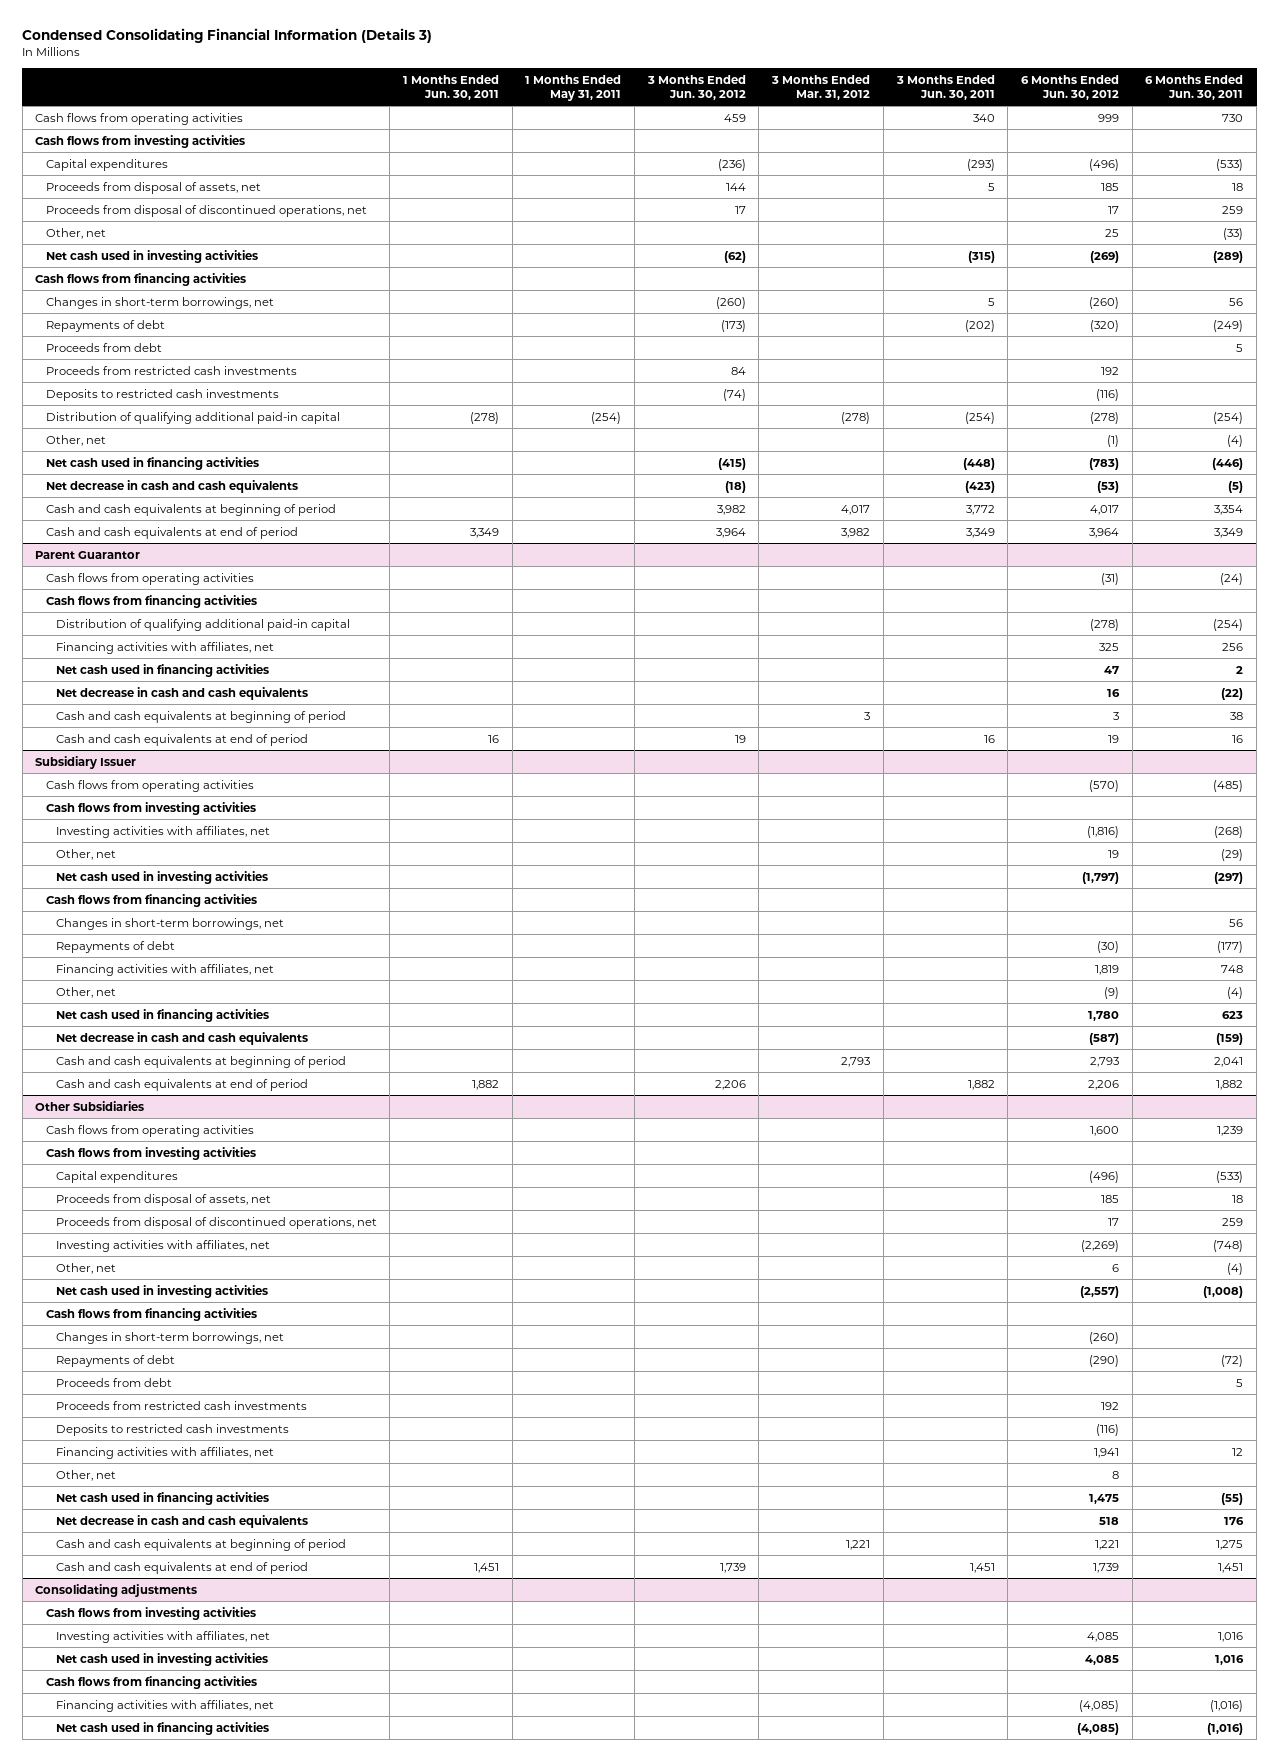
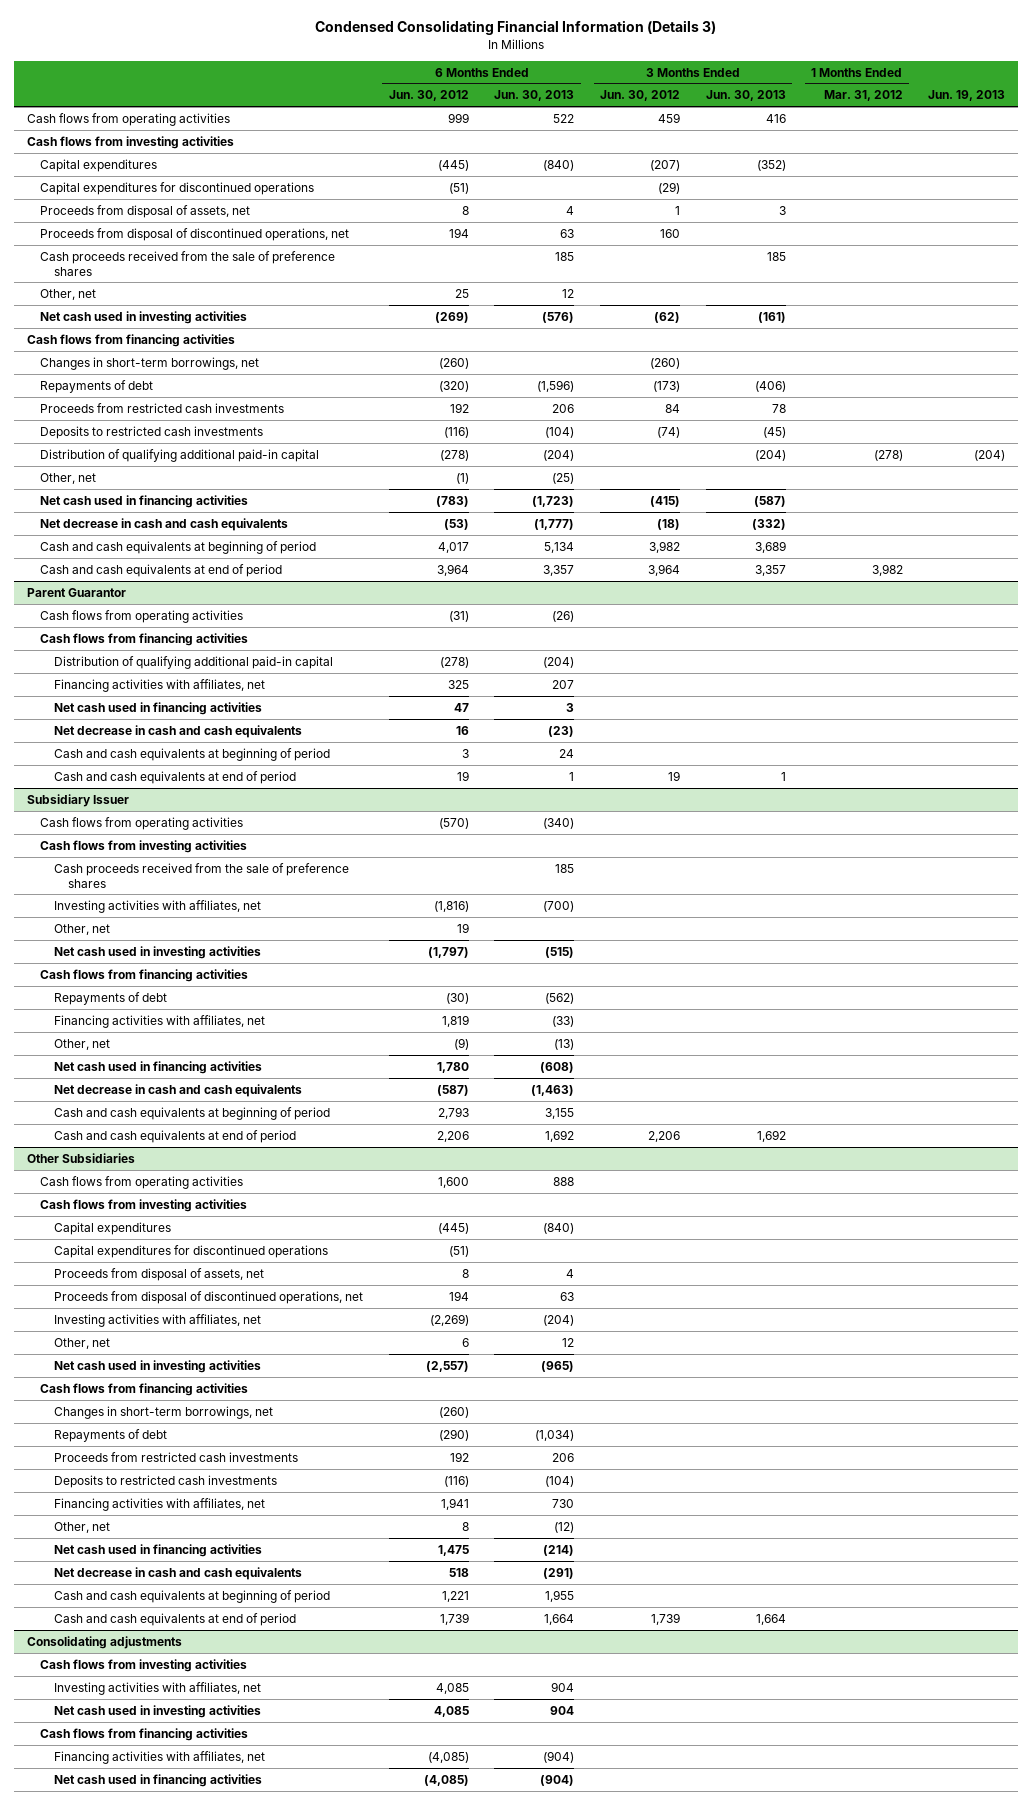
- | 1 Months Ended Jun. 30, 2011 | 1 Months Ended May 31, 2011 | 3 Months Ended Jun. 30, 2012 | 3 Months Ended Mar. 31, 2012 | 3 Months Ended Jun. 30, 2011 | 6 Months Ended Jun. 30, 2012 | 6 Months Ended Jun. 30, 2011
+ | 6 Months Ended Jun. 30, 2012 | 6 Months Ended Jun. 30, 2013 | 3 Months Ended Jun. 30, 2012 | 3 Months Ended Jun. 30, 2013 | 1 Months Ended Mar. 31, 2012 | Jun. 19, 2013
- Capital expenditures | | | (236) | | (293) | (496) | (533)
- Proceeds from disposal of assets, net | | | 144 | | 5 | 185 | 18
- Proceeds from disposal of discontinued operations, net | | | 17 | | | 17 | 259
+ Capital expenditures | (445) | (840) | (207) | (352) | |
+ Capital expenditures for discontinued operations | (51) | | (29) | | |
+ Proceeds from disposal of assets, net | 8 | 4 | 1 | 3 | |
+ Proceeds from disposal of discontinued operations, net | 194 | 63 | 160 | | |
+ Cash proceeds received from the sale of preference shares | | 185 | | 185 | |
- Proceeds from debt | | | | | | | 5
@ Subsidiary Issuer
+ Cash proceeds received from the sale of preference shares | | 185 | | | |
- Changes in short-term borrowings, net | | | | | | | 56
@ Other Subsidiaries
- Capital expenditures | | | | | | (496) | (533)
- Proceeds from disposal of assets, net | | | | | | 185 | 18
- Proceeds from disposal of discontinued operations, net | | | | | | 17 | 259
+ Capital expenditures | (445) | (840) | | | |
+ Capital expenditures for discontinued operations | (51) | | | | |
+ Proceeds from disposal of assets, net | 8 | 4 | | | |
+ Proceeds from disposal of discontinued operations, net | 194 | 63 | | | |
- Proceeds from debt | | | | | | | 5

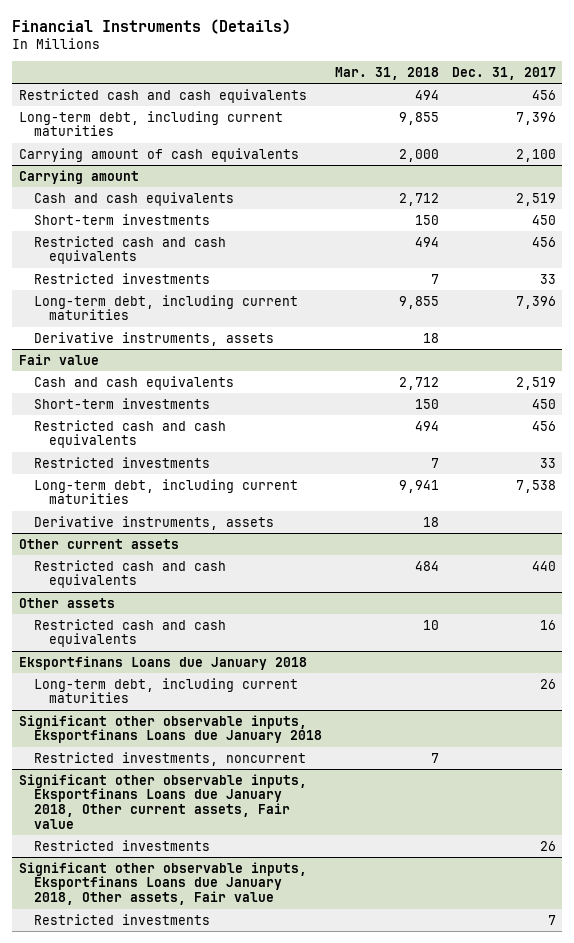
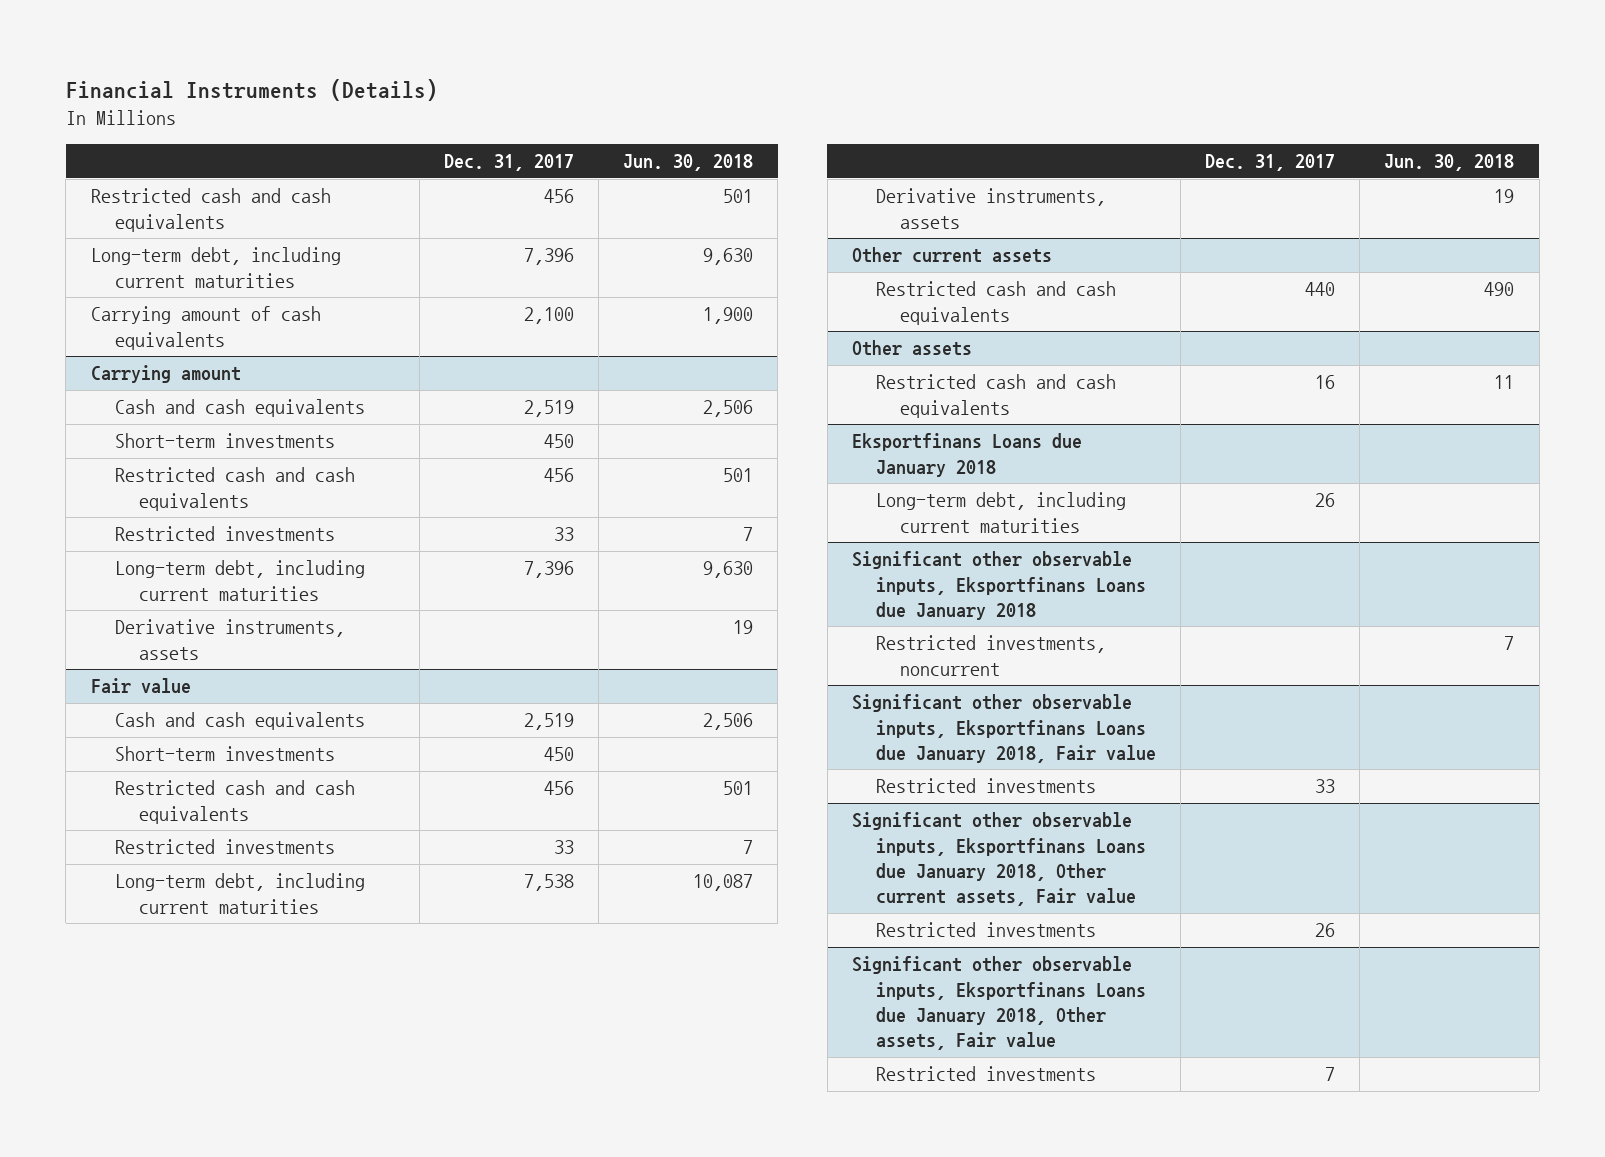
- | Mar. 31, 2018 | Dec. 31, 2017
+ | Dec. 31, 2017 | Jun. 30, 2018
+ Significant other observable inputs, Eksportfinans Loans due January 2018, Fair value
+ Restricted investments | 33 |

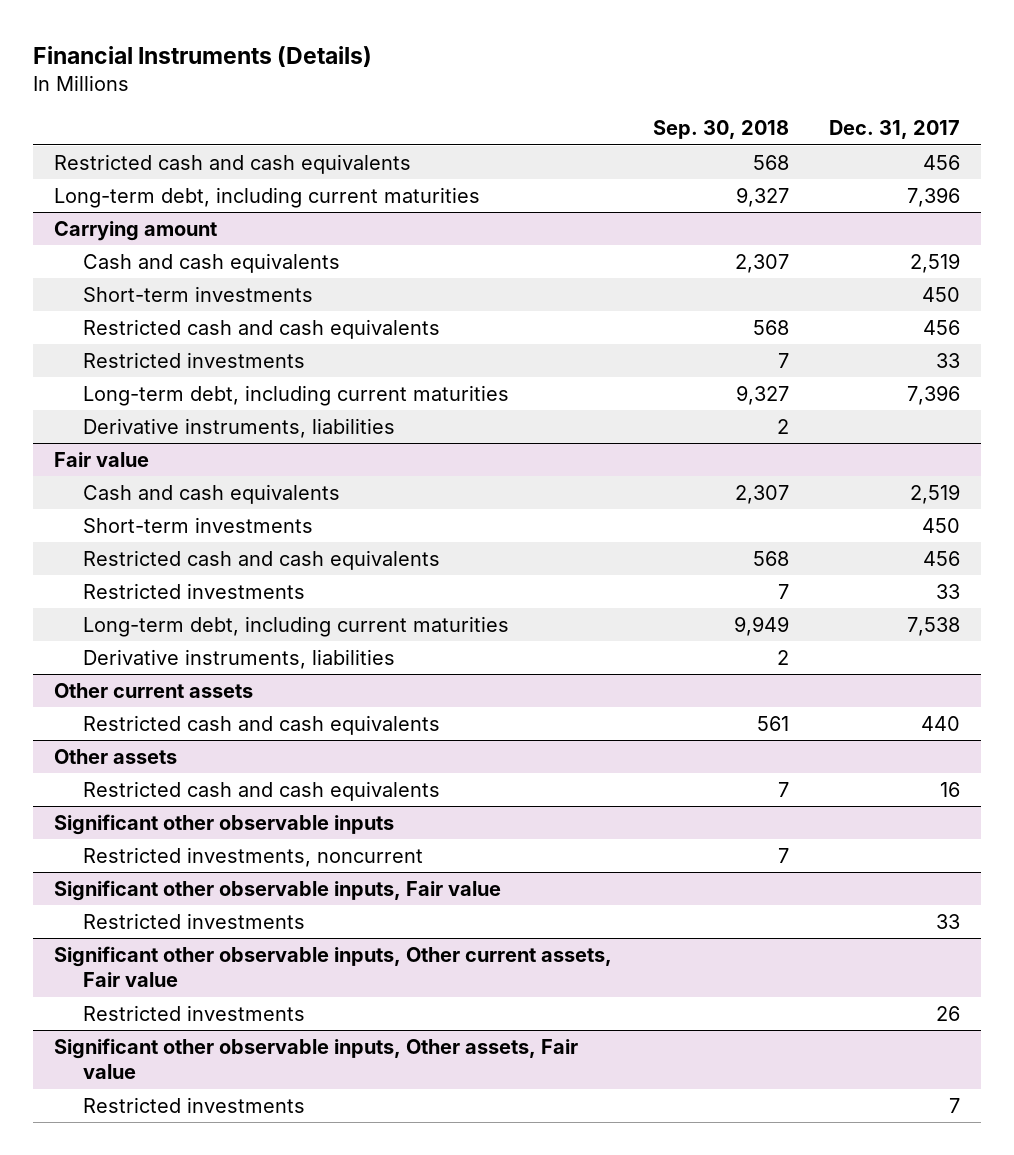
- | Dec. 31, 2017 | Jun. 30, 2018
+ | Sep. 30, 2018 | Dec. 31, 2017
- Carrying amount of cash equivalents | 2,100 | 1,900
@ Carrying amount
- Derivative instruments, assets | | 19
+ Derivative instruments, liabilities | 2 |
@ Fair value
- Derivative instruments, assets | | 19
+ Derivative instruments, liabilities | 2 |
- Eksportfinans Loans due January 2018
- Long-term debt, including current maturities | 26 |
- Significant other observable inputs, Eksportfinans Loans due January 2018
+ Significant other observable inputs
- Significant other observable inputs, Eksportfinans Loans due January 2018, Fair value
+ Significant other observable inputs, Fair value
- Significant other observable inputs, Eksportfinans Loans due January 2018, Other current assets, Fair value
+ Significant other observable inputs, Other current assets, Fair value
- Significant other observable inputs, Eksportfinans Loans due January 2018, Other assets, Fair value
+ Significant other observable inputs, Other assets, Fair value

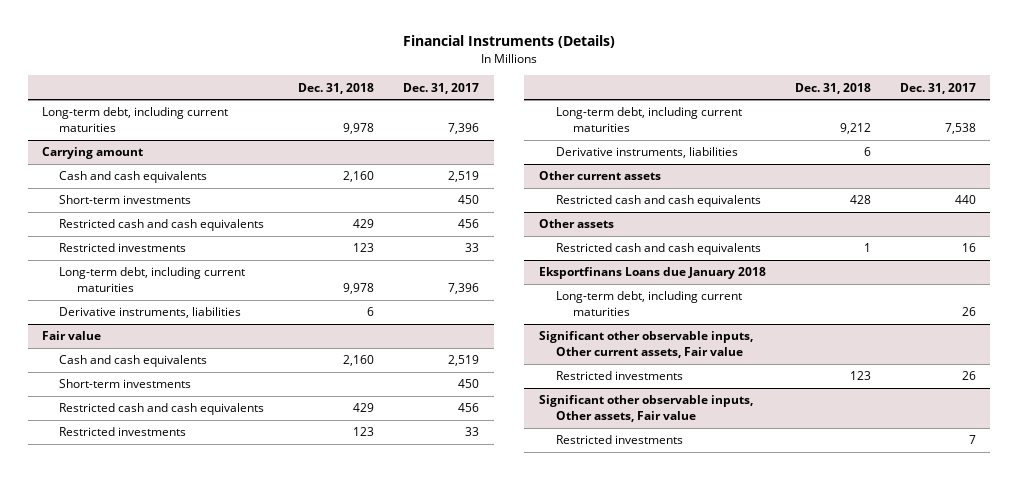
- | Sep. 30, 2018 | Dec. 31, 2017
+ | Dec. 31, 2018 | Dec. 31, 2017
- Restricted cash and cash equivalents | 568 | 456
- Significant other observable inputs
- Restricted investments, noncurrent | 7 |
- Significant other observable inputs, Fair value
- Restricted investments | | 33
+ Eksportfinans Loans due January 2018
+ Long-term debt, including current maturities | | 26

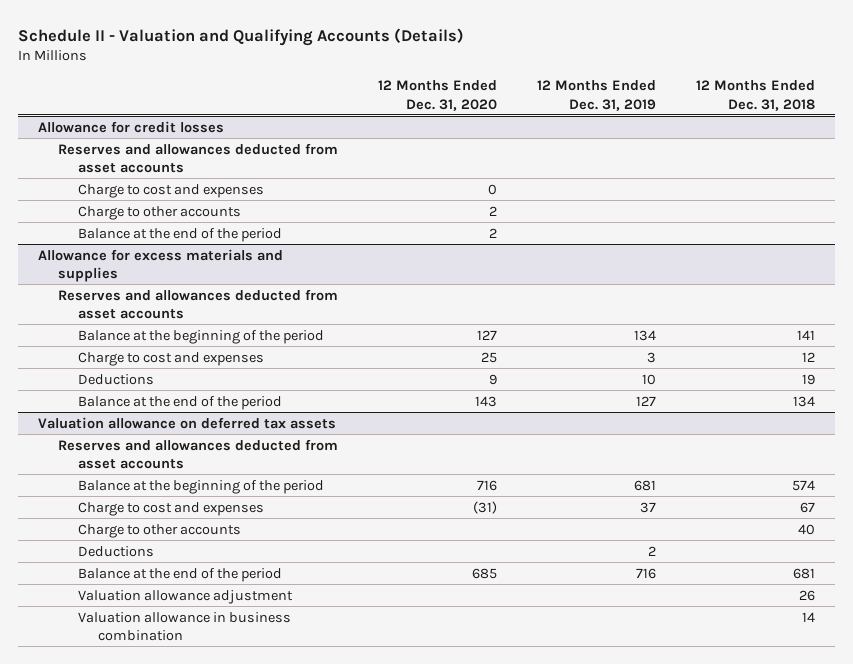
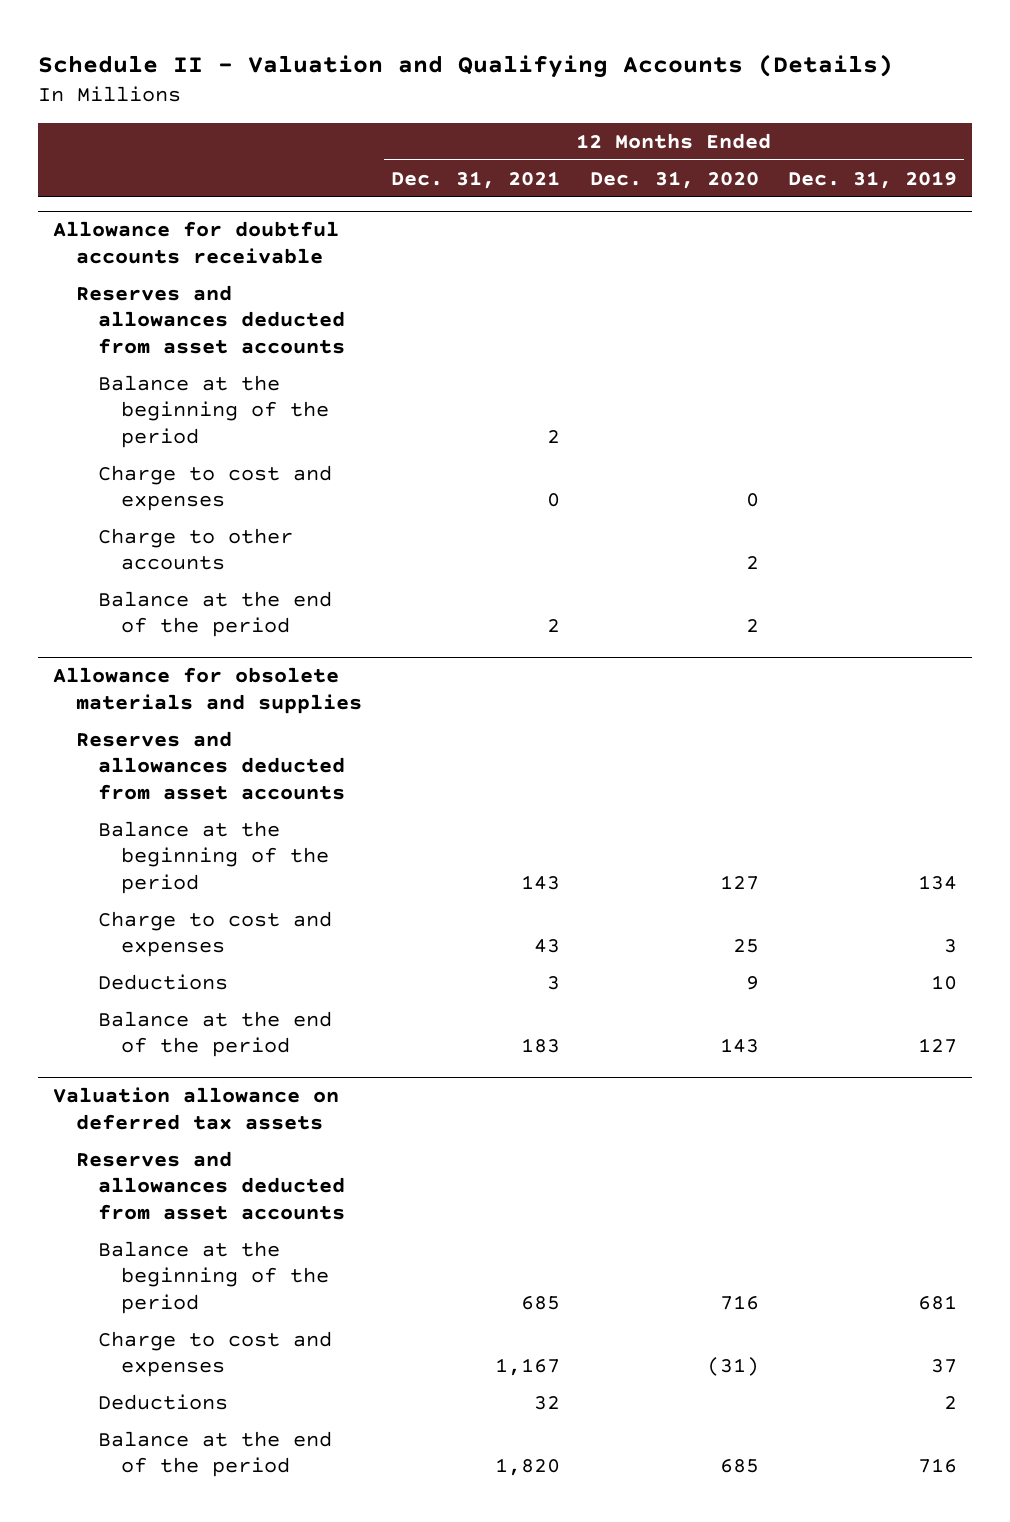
- | 12 Months Ended Dec. 31, 2020 | 12 Months Ended Dec. 31, 2019 | 12 Months Ended Dec. 31, 2018
+ | 12 Months Ended Dec. 31, 2021 | 12 Months Ended Dec. 31, 2020 | 12 Months Ended Dec. 31, 2019
- Allowance for credit losses
+ Allowance for doubtful accounts receivable
+ Balance at the beginning of the period | 2 | |
- Allowance for excess materials and supplies
+ Allowance for obsolete materials and supplies
@ Valuation allowance on deferred tax assets
- Charge to other accounts | | | 40
- Valuation allowance adjustment | | | 26
- Valuation allowance in business combination | | | 14

